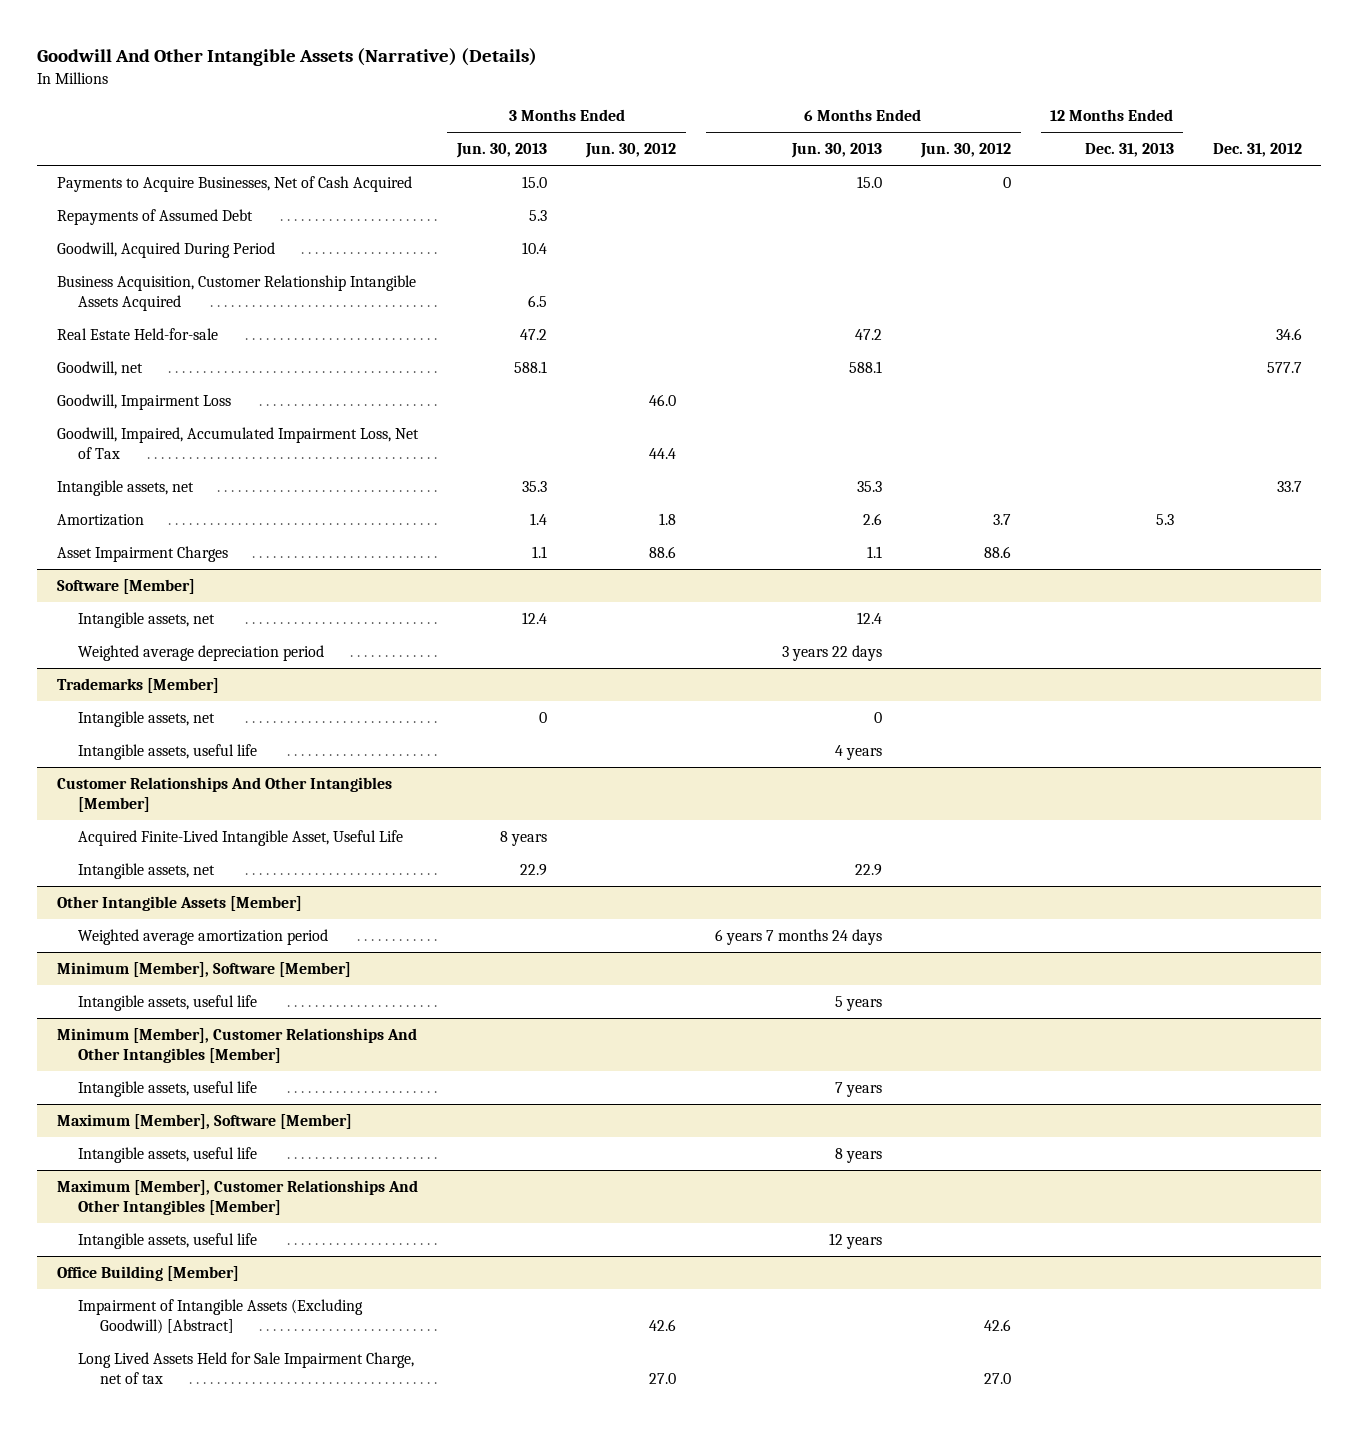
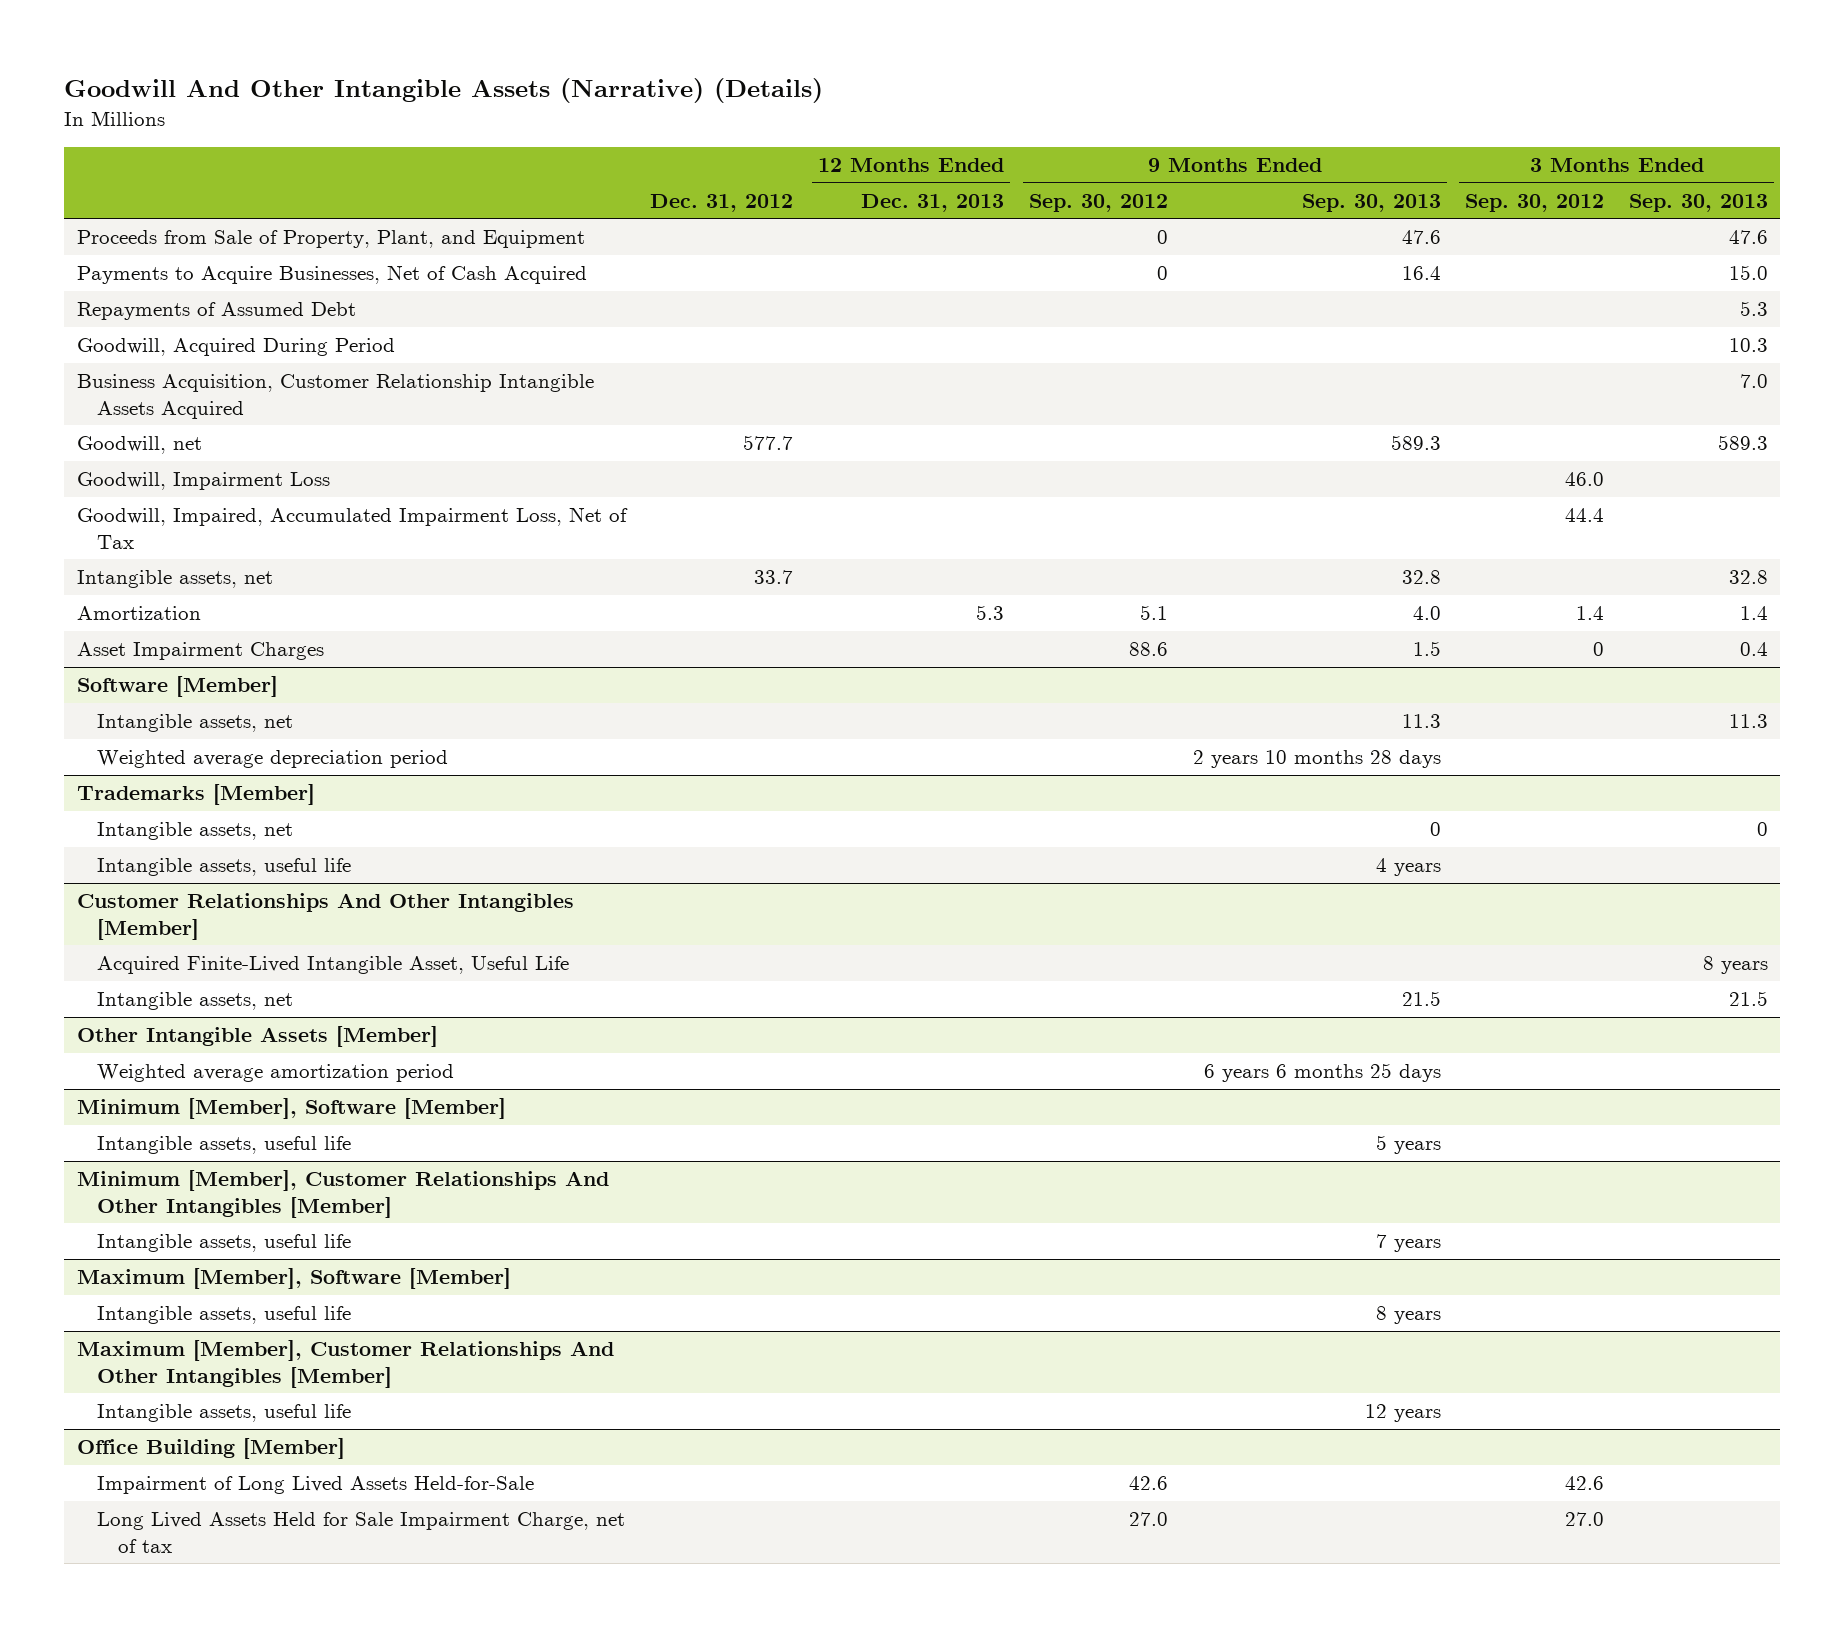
- | 3 Months Ended Jun. 30, 2013 | 3 Months Ended Jun. 30, 2012 | 6 Months Ended Jun. 30, 2013 | 6 Months Ended Jun. 30, 2012 | 12 Months Ended Dec. 31, 2013 | Dec. 31, 2012
+ | Dec. 31, 2012 | 12 Months Ended Dec. 31, 2013 | 9 Months Ended Sep. 30, 2012 | 9 Months Ended Sep. 30, 2013 | 3 Months Ended Sep. 30, 2012 | 3 Months Ended Sep. 30, 2013
+ Proceeds from Sale of Property, Plant, and Equipment | | | 0 | 47.6 | | 47.6
- Real Estate Held-for-sale | 47.2 | | 47.2 | | | 34.6
@ Office Building [Member]
- Impairment of Intangible Assets (Excluding Goodwill) [Abstract] | | 42.6 | | 42.6 | |
+ Impairment of Long Lived Assets Held-for-Sale | | | 42.6 | | 42.6 |

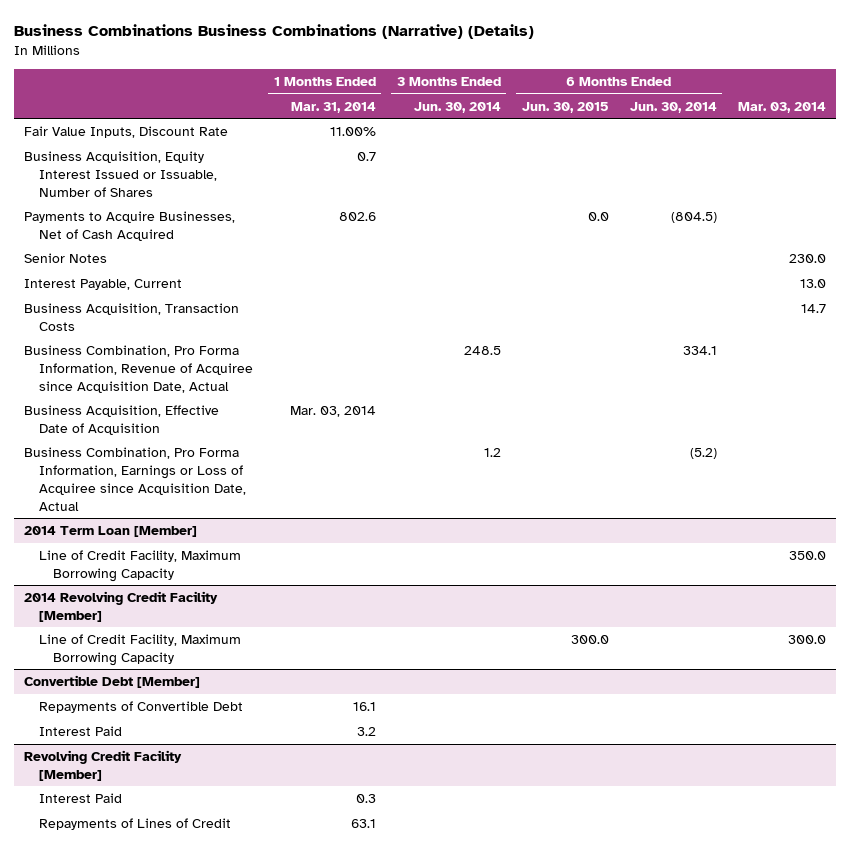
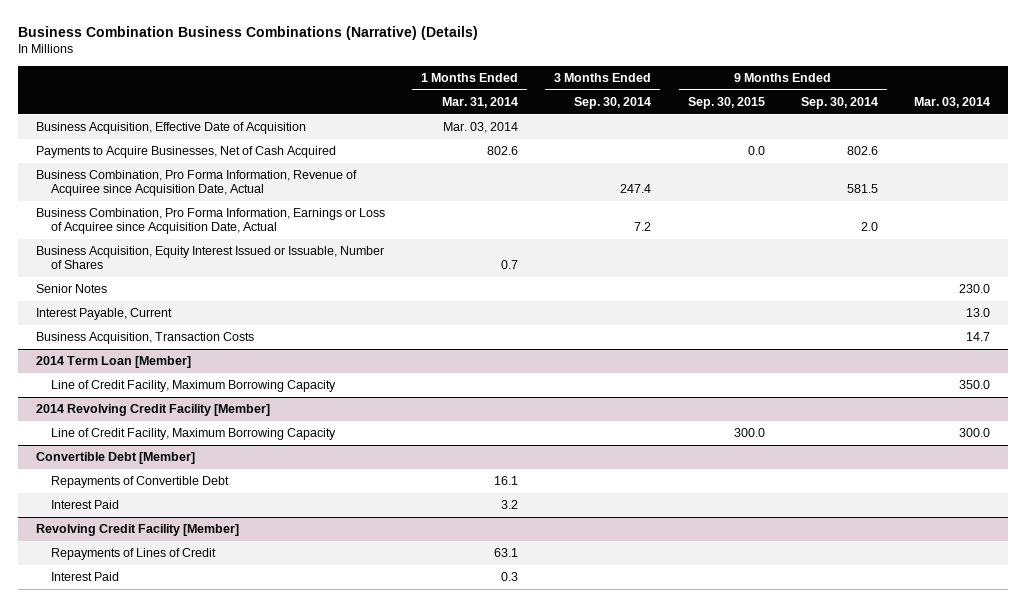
- Business Combinations Business Combinations (Narrative) (Details)
+ Business Combination Business Combinations (Narrative) (Details)
- | 1 Months Ended Mar. 31, 2014 | 3 Months Ended Jun. 30, 2014 | 6 Months Ended Jun. 30, 2015 | 6 Months Ended Jun. 30, 2014 | Mar. 03, 2014
+ | 1 Months Ended Mar. 31, 2014 | 3 Months Ended Sep. 30, 2014 | 9 Months Ended Sep. 30, 2015 | 9 Months Ended Sep. 30, 2014 | Mar. 03, 2014
- Fair Value Inputs, Discount Rate | 11.00% | | | |
moved up: Business Acquisition, Effective Date of Acquisition | Mar. 03, 2014 | | | |
moved up: Business Combination, Pro Forma Information, Revenue of Acquiree since Acquisition Date, Actual | | 247.4 | | 581.5 |
moved up: Business Combination, Pro Forma Information, Earnings or Loss of Acquiree since Acquisition Date, Actual | | 7.2 | | 2.0 |
moved down: Business Acquisition, Equity Interest Issued or Issuable, Number of Shares | 0.7 | | | |
@ Revolving Credit Facility [Member]
moved down: Interest Paid | 0.3 | | | |

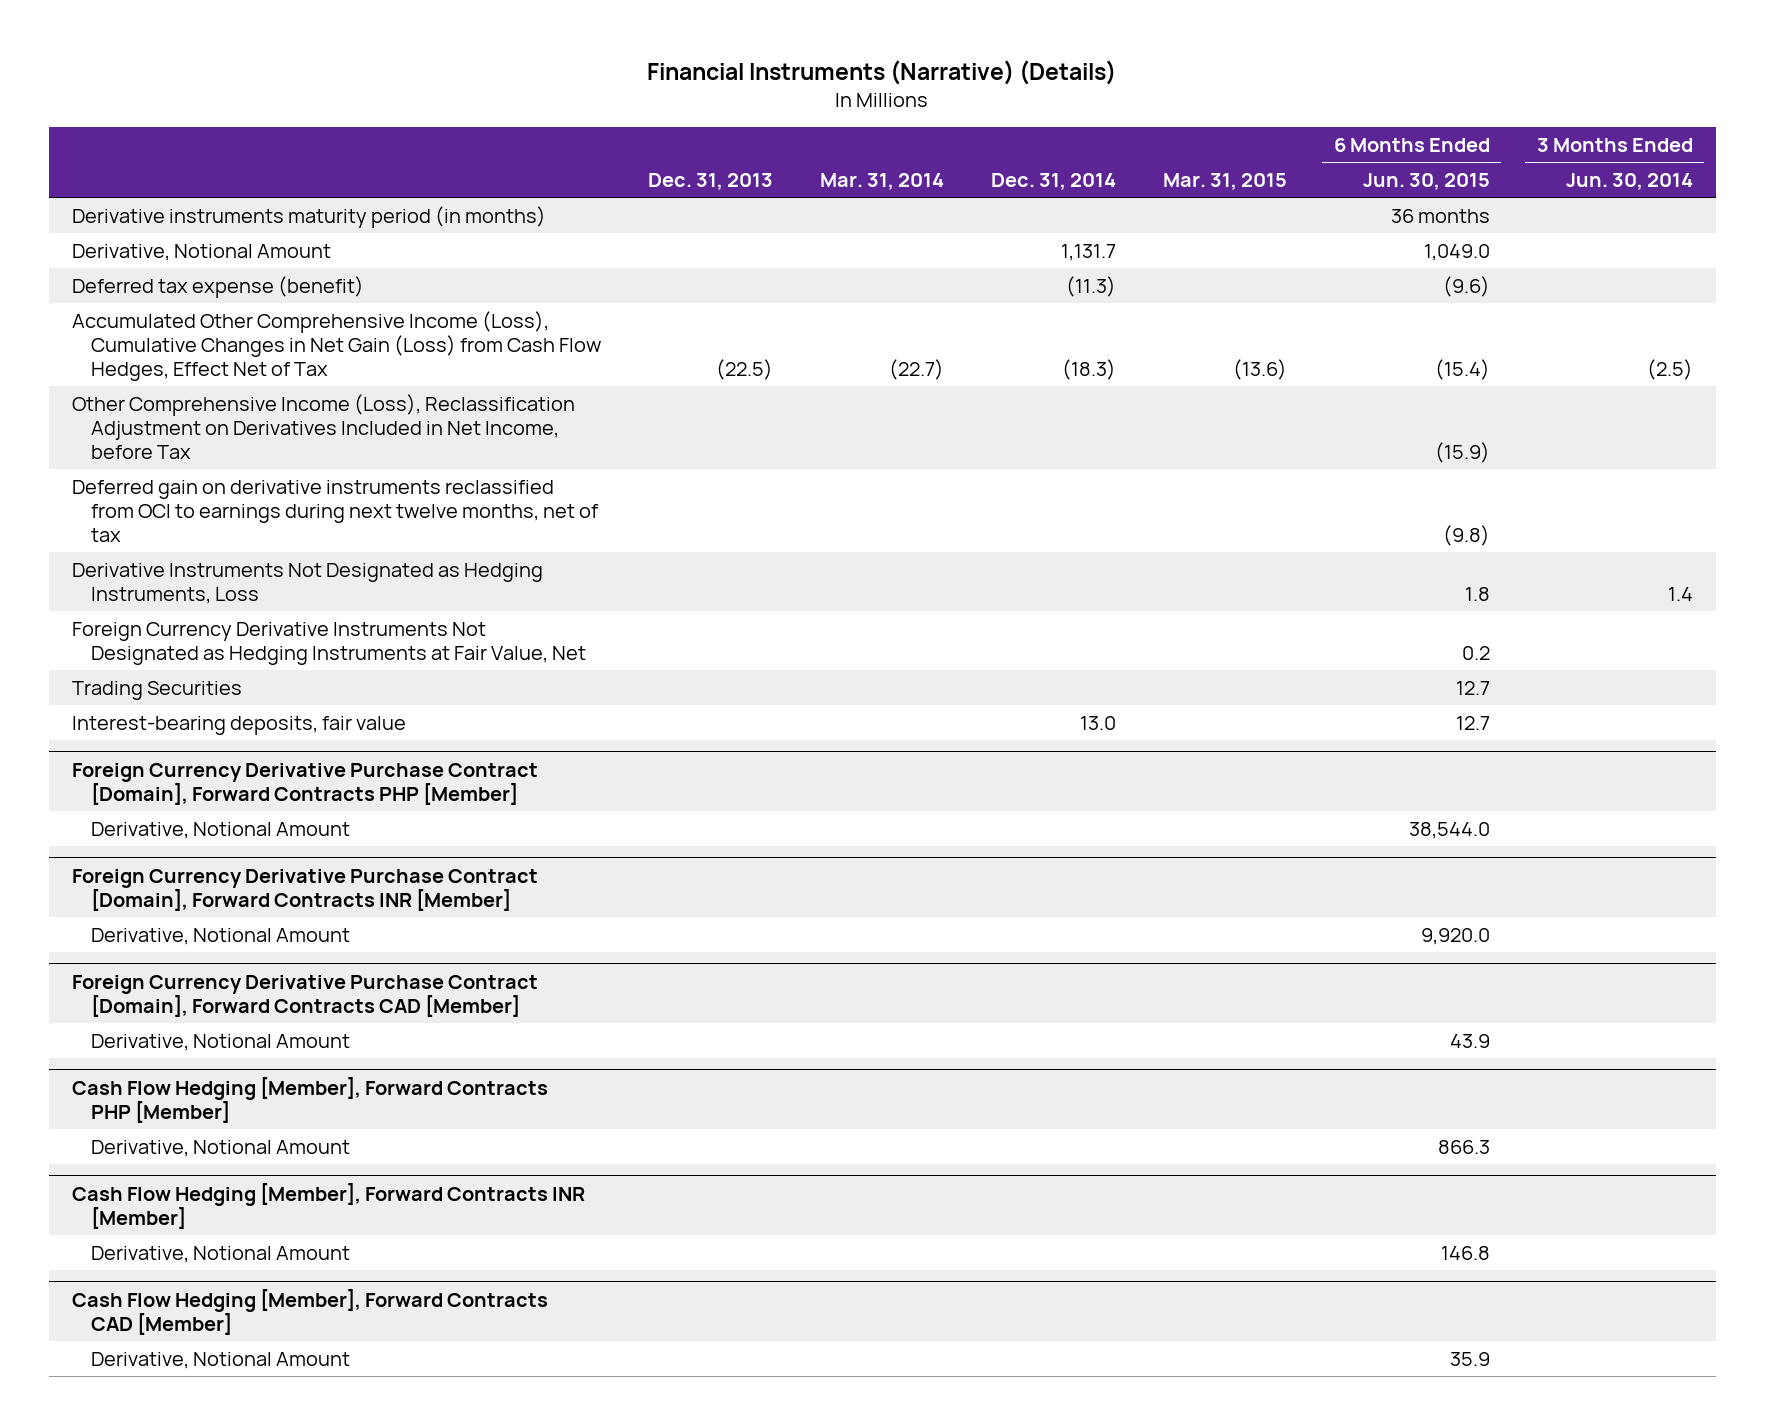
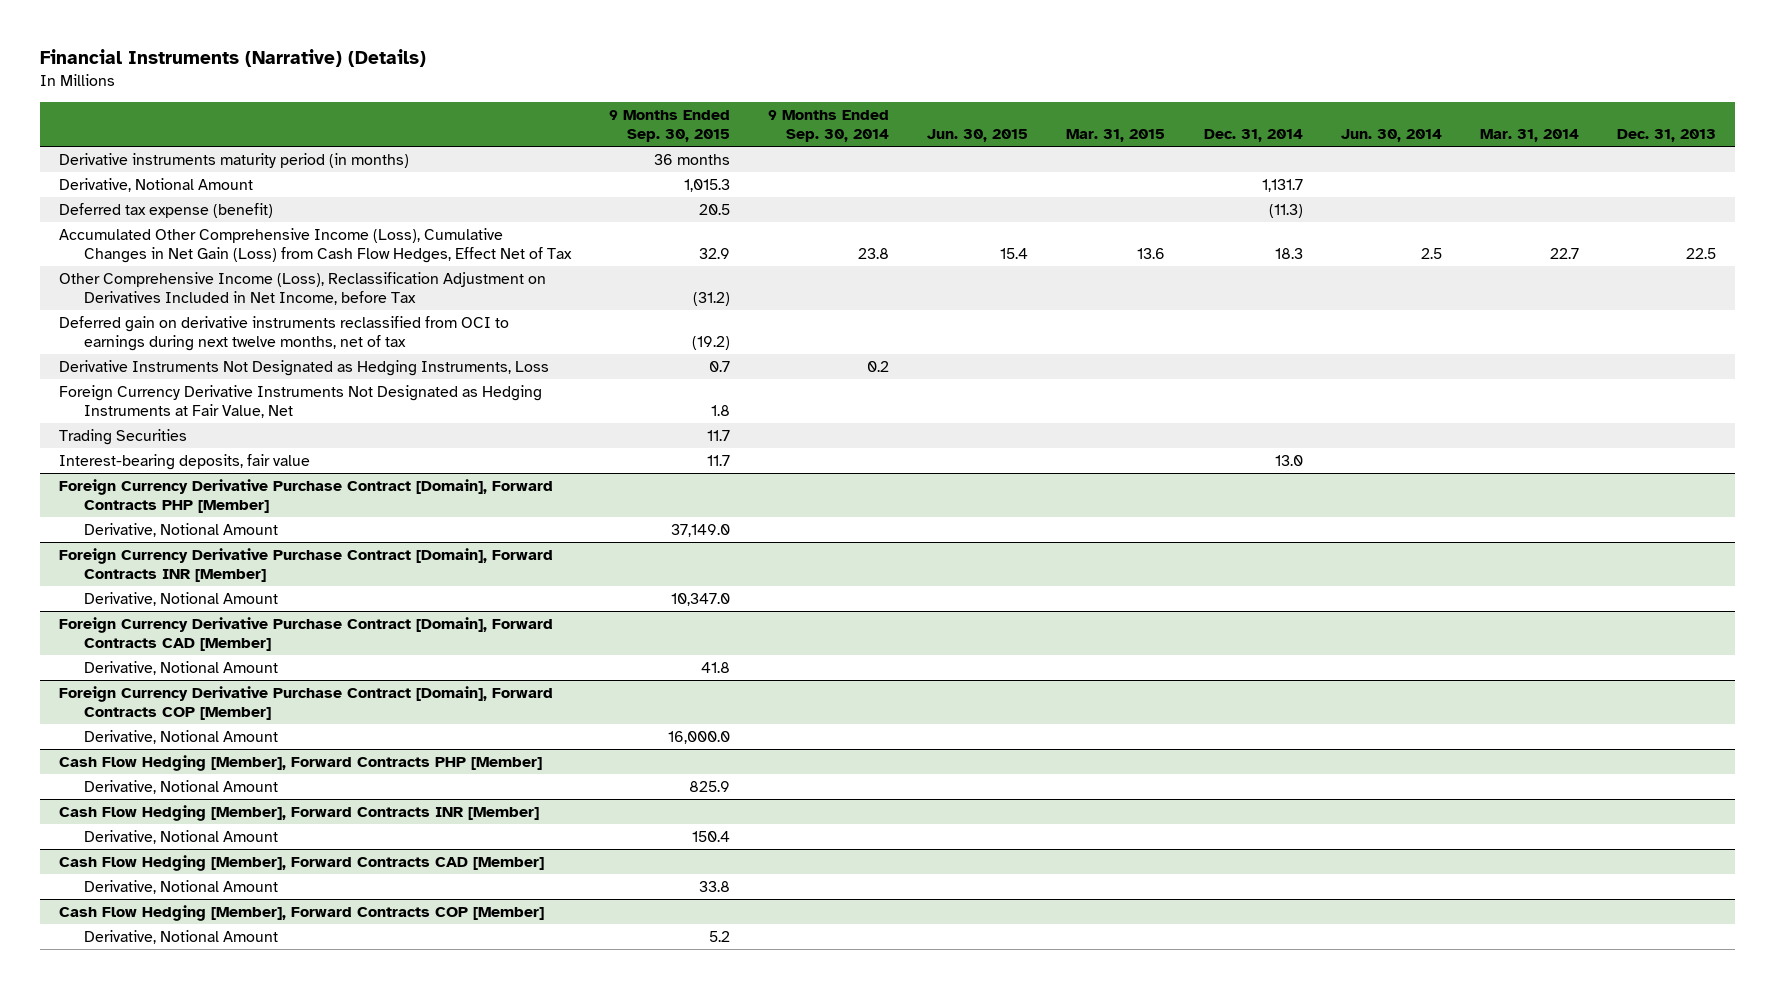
- | Dec. 31, 2013 | Mar. 31, 2014 | Dec. 31, 2014 | Mar. 31, 2015 | 6 Months Ended Jun. 30, 2015 | 3 Months Ended Jun. 30, 2014
+ | 9 Months Ended Sep. 30, 2015 | 9 Months Ended Sep. 30, 2014 | Jun. 30, 2015 | Mar. 31, 2015 | Dec. 31, 2014 | Jun. 30, 2014 | Mar. 31, 2014 | Dec. 31, 2013
- Accumulated Other Comprehensive Income (Loss), Cumulative Changes in Net Gain (Loss) from Cash Flow Hedges, Effect Net of Tax | (22.5) | (22.7) | (18.3) | (13.6) | (15.4) | (2.5)
+ Accumulated Other Comprehensive Income (Loss), Cumulative Changes in Net Gain (Loss) from Cash Flow Hedges, Effect Net of Tax | 32.9 | 23.8 | 15.4 | 13.6 | 18.3 | 2.5 | 22.7 | 22.5
+ Foreign Currency Derivative Purchase Contract [Domain], Forward Contracts COP [Member]
+ Derivative, Notional Amount | 16,000.0 | | | | | | |
+ Cash Flow Hedging [Member], Forward Contracts COP [Member]
+ Derivative, Notional Amount | 5.2 | | | | | | |

